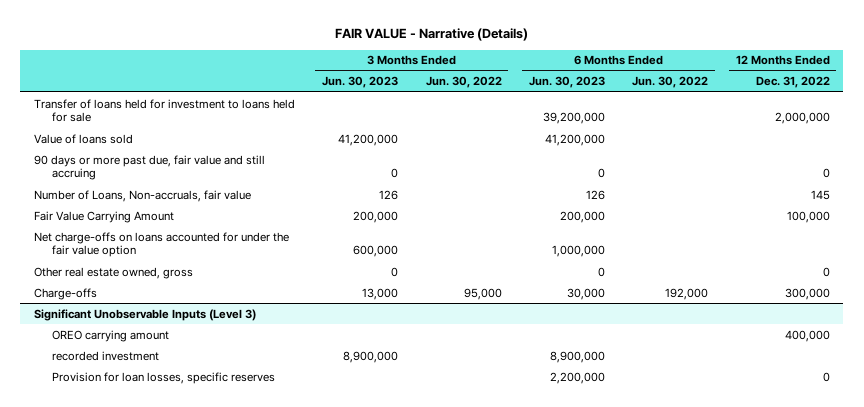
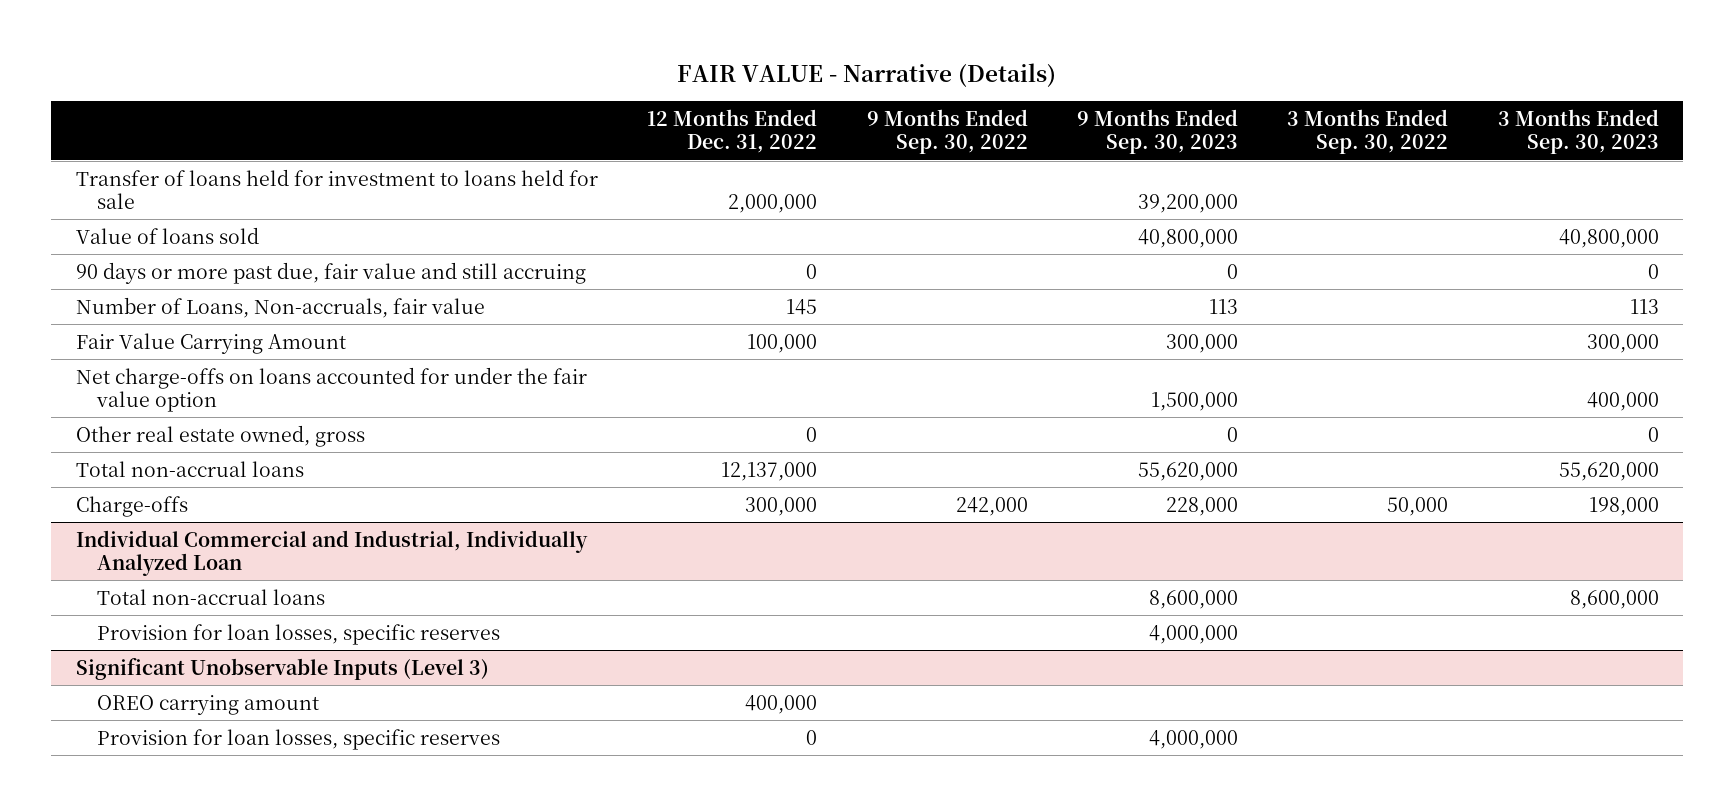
- | 3 Months Ended Jun. 30, 2023 | 3 Months Ended Jun. 30, 2022 | 6 Months Ended Jun. 30, 2023 | 6 Months Ended Jun. 30, 2022 | 12 Months Ended Dec. 31, 2022
+ | 12 Months Ended Dec. 31, 2022 | 9 Months Ended Sep. 30, 2022 | 9 Months Ended Sep. 30, 2023 | 3 Months Ended Sep. 30, 2022 | 3 Months Ended Sep. 30, 2023
+ Total non-accrual loans | 12,137,000 | | 55,620,000 | | 55,620,000
+ Individual Commercial and Industrial, Individually Analyzed Loan
+ Total non-accrual loans | | | 8,600,000 | | 8,600,000
+ Provision for loan losses, specific reserves | | | 4,000,000 | |
@ Significant Unobservable Inputs (Level 3)
- recorded investment | 8,900,000 | | 8,900,000 | |

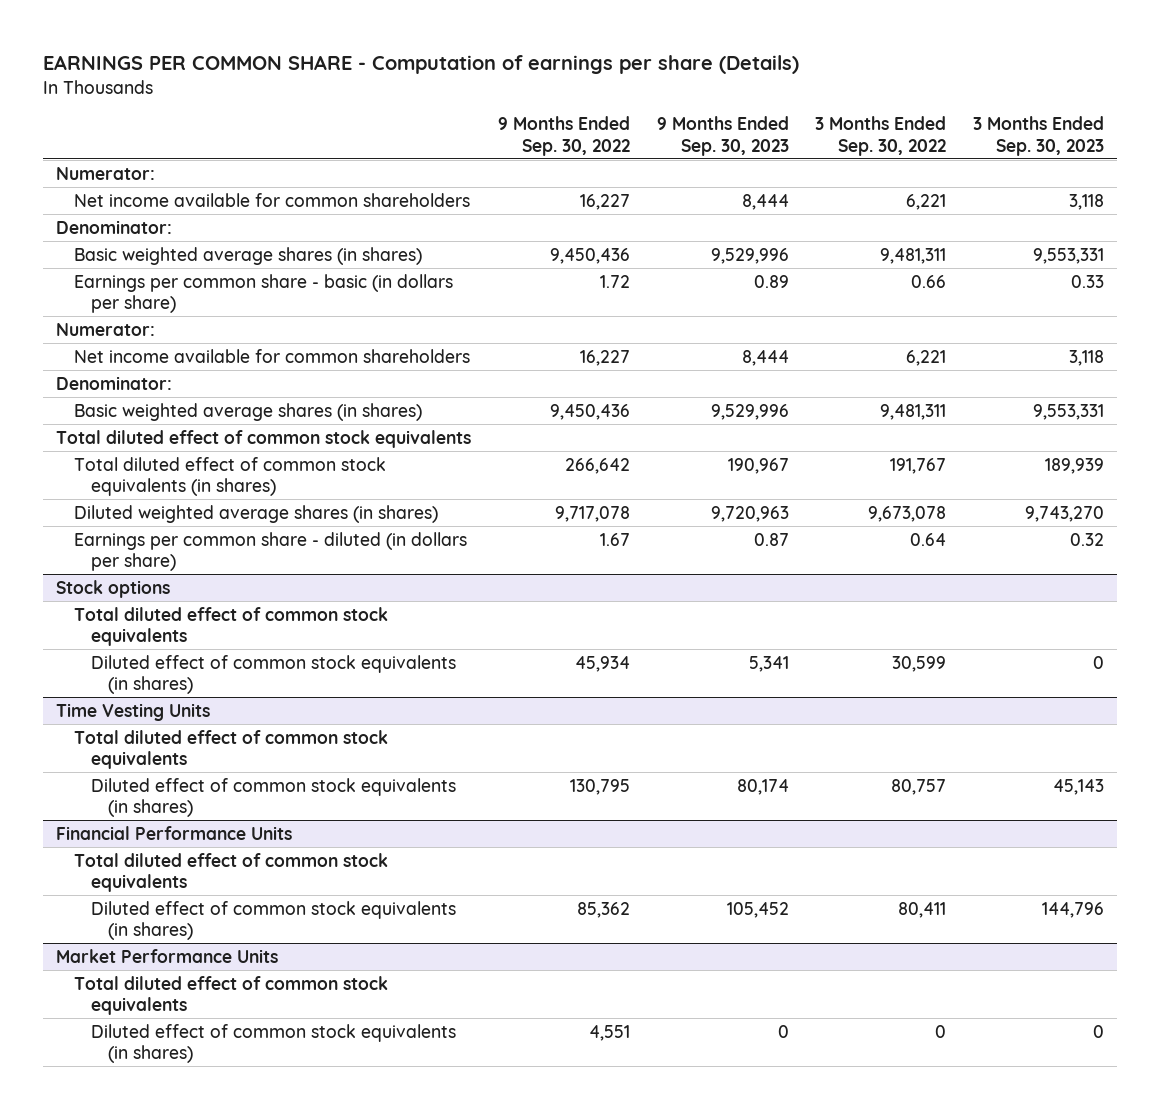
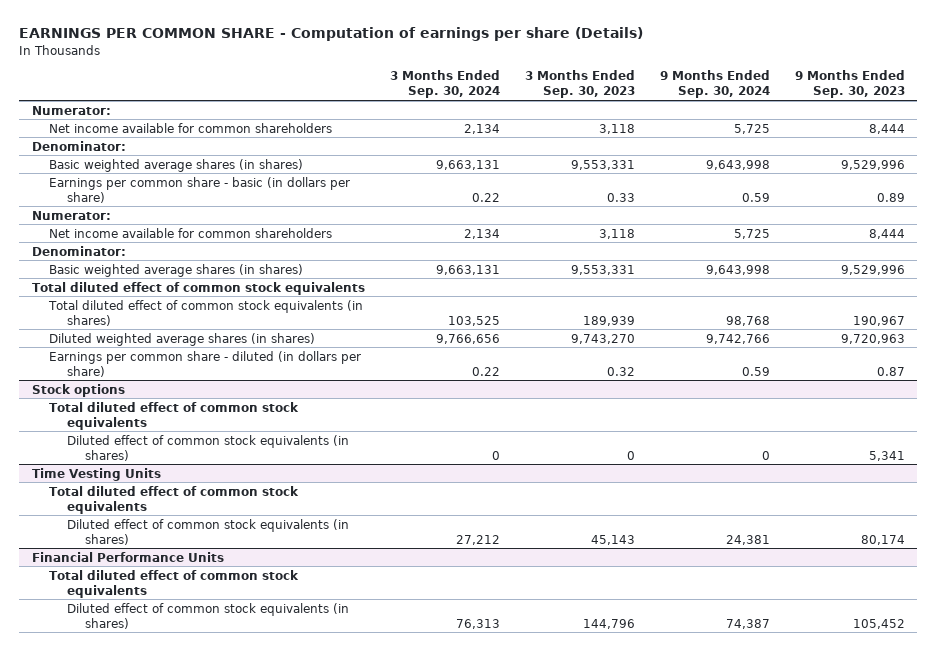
- | 9 Months Ended Sep. 30, 2022 | 9 Months Ended Sep. 30, 2023 | 3 Months Ended Sep. 30, 2022 | 3 Months Ended Sep. 30, 2023
+ | 3 Months Ended Sep. 30, 2024 | 3 Months Ended Sep. 30, 2023 | 9 Months Ended Sep. 30, 2024 | 9 Months Ended Sep. 30, 2023
- Market Performance Units
- Total diluted effect of common stock equivalents
- Diluted effect of common stock equivalents (in shares) | 4,551 | 0 | 0 | 0

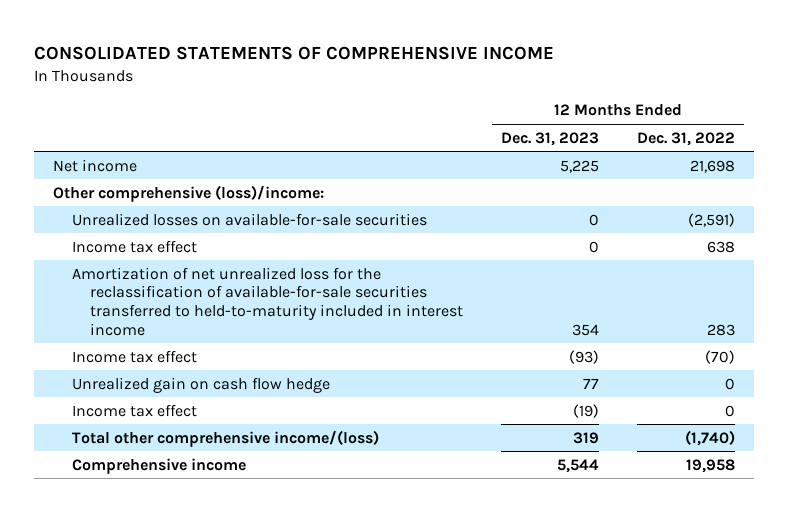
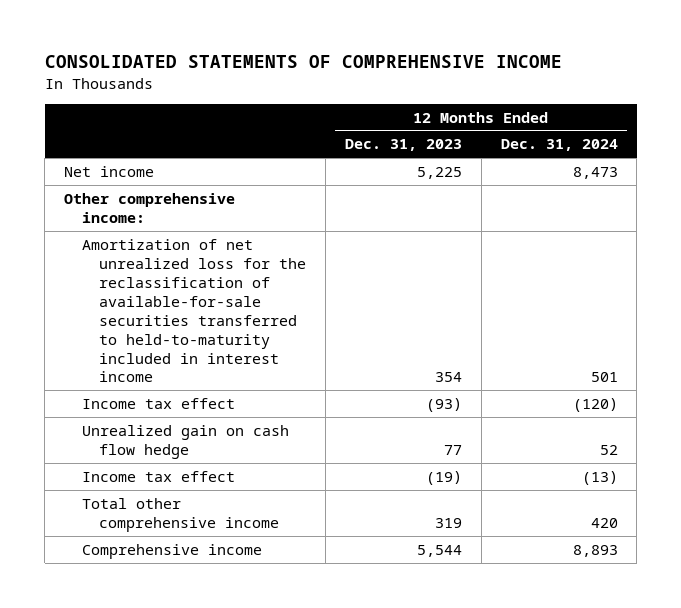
- | 12 Months Ended Dec. 31, 2023 | 12 Months Ended Dec. 31, 2022
+ | 12 Months Ended Dec. 31, 2023 | 12 Months Ended Dec. 31, 2024
- Other comprehensive (loss)/income:
- Unrealized losses on available-for-sale securities | 0 | (2,591)
- Income tax effect | 0 | 638
+ Other comprehensive income:
- Total other comprehensive income/(loss) | 319 | (1,740)
+ Total other comprehensive income | 319 | 420

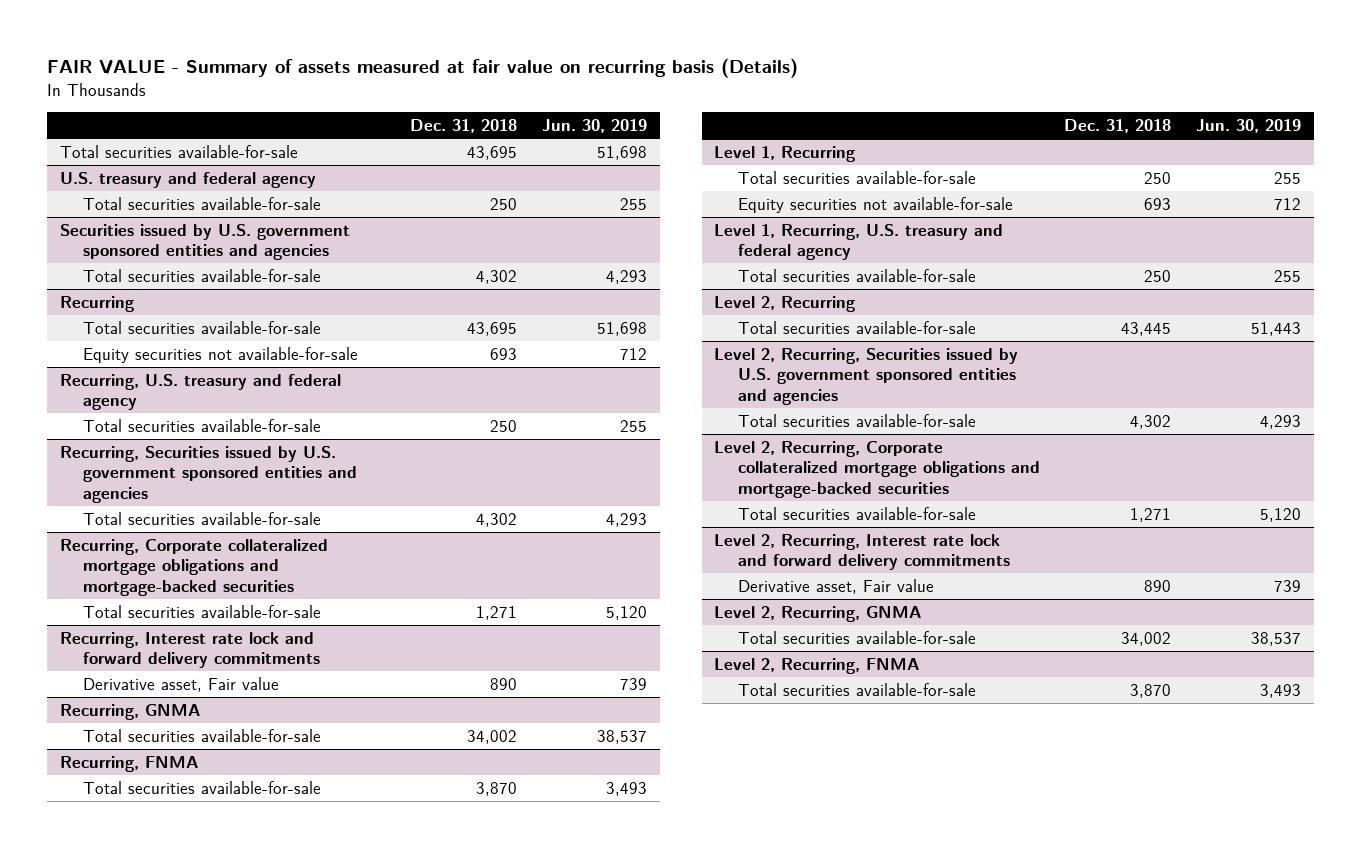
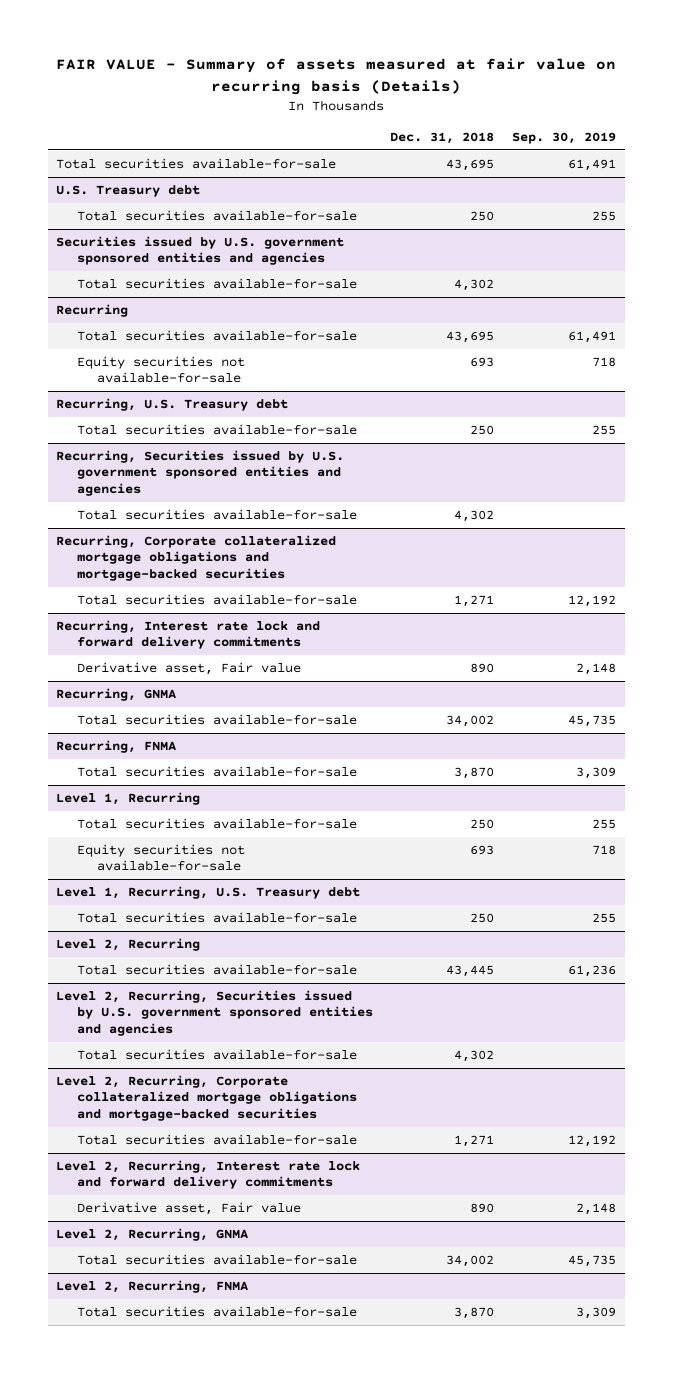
- | Dec. 31, 2018 | Jun. 30, 2019
+ | Dec. 31, 2018 | Sep. 30, 2019
- U.S. treasury and federal agency
+ U.S. Treasury debt
- Recurring, U.S. treasury and federal agency
+ Recurring, U.S. Treasury debt
- Level 1, Recurring, U.S. treasury and federal agency
+ Level 1, Recurring, U.S. Treasury debt

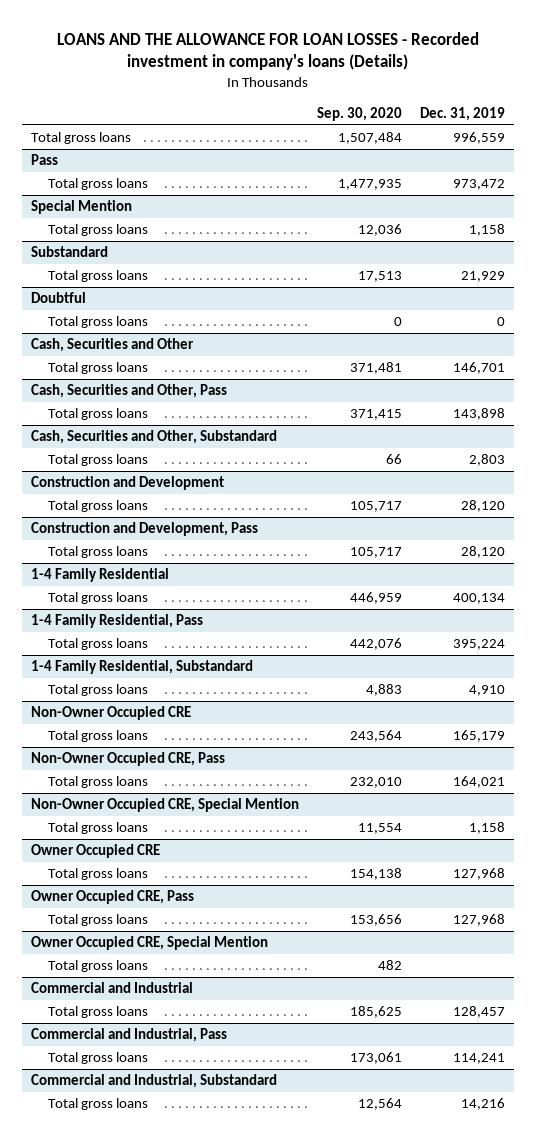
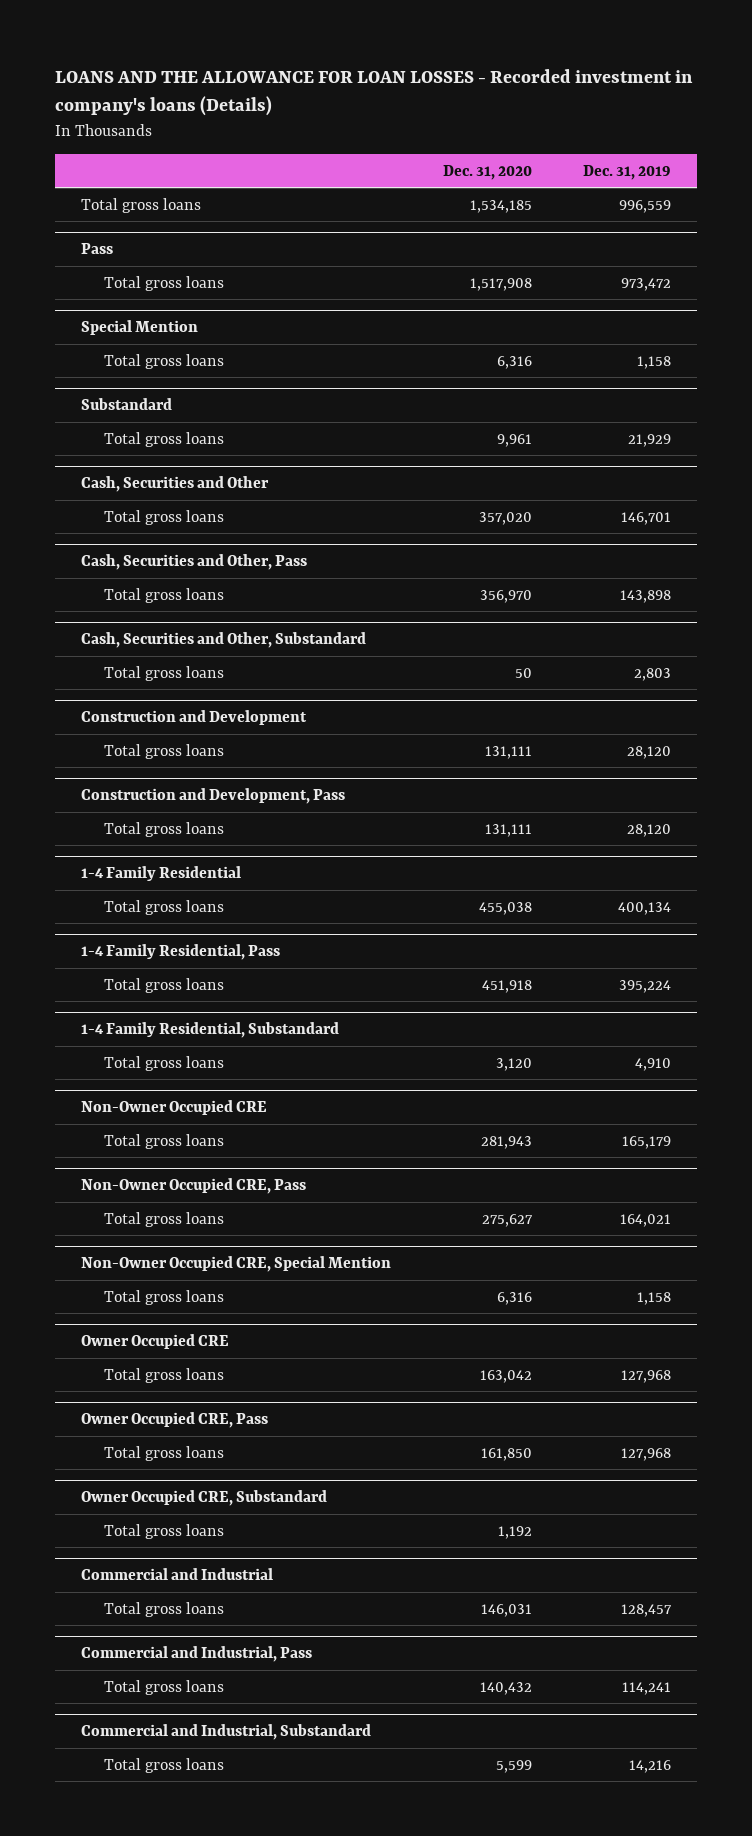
- | Sep. 30, 2020 | Dec. 31, 2019
+ | Dec. 31, 2020 | Dec. 31, 2019
- Doubtful
- Total gross loans | 0 | 0
- Owner Occupied CRE, Special Mention
+ Owner Occupied CRE, Substandard

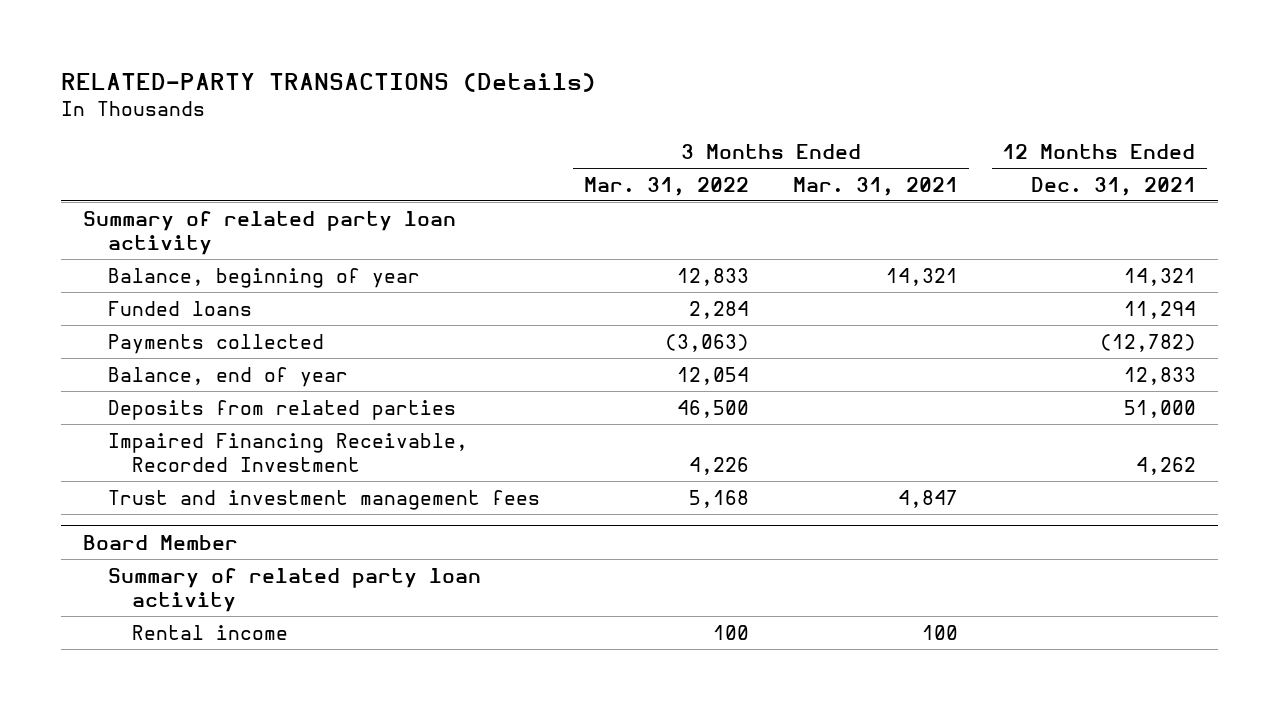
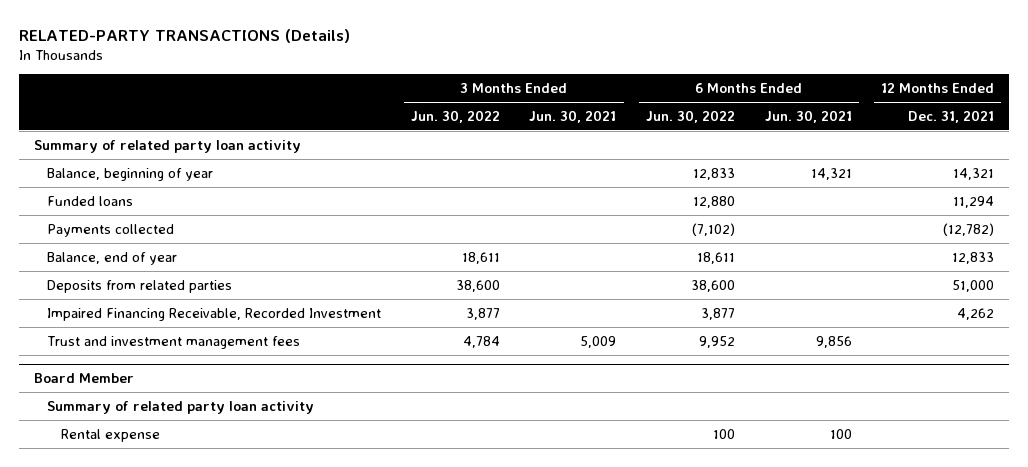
- | 3 Months Ended Mar. 31, 2022 | 3 Months Ended Mar. 31, 2021 | 12 Months Ended Dec. 31, 2021
+ | 3 Months Ended Jun. 30, 2022 | 3 Months Ended Jun. 30, 2021 | 6 Months Ended Jun. 30, 2022 | 6 Months Ended Jun. 30, 2021 | 12 Months Ended Dec. 31, 2021
@ Board Member
- Rental income | 100 | 100 |
+ Rental expense | | | 100 | 100 |

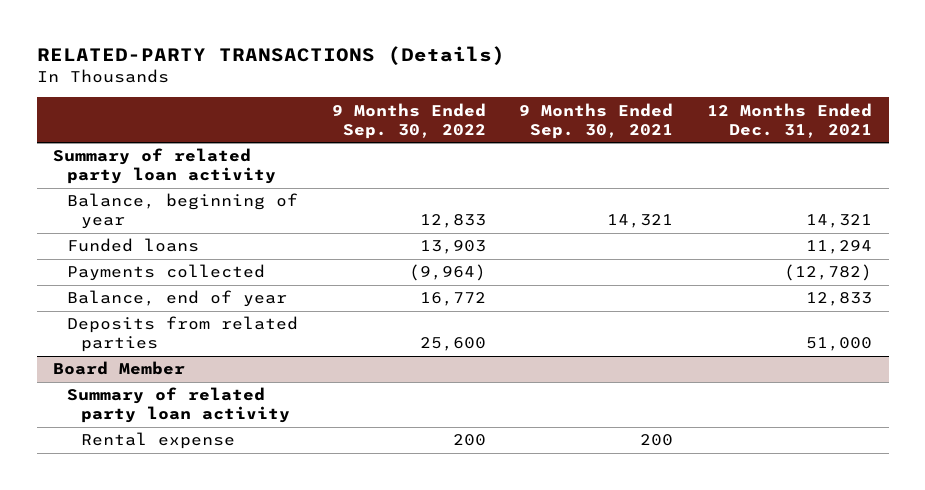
- | 3 Months Ended Jun. 30, 2022 | 3 Months Ended Jun. 30, 2021 | 6 Months Ended Jun. 30, 2022 | 6 Months Ended Jun. 30, 2021 | 12 Months Ended Dec. 31, 2021
+ | 9 Months Ended Sep. 30, 2022 | 9 Months Ended Sep. 30, 2021 | 12 Months Ended Dec. 31, 2021
- Impaired Financing Receivable, Recorded Investment | 3,877 | | 3,877 | | 4,262
- Trust and investment management fees | 4,784 | 5,009 | 9,952 | 9,856 |

